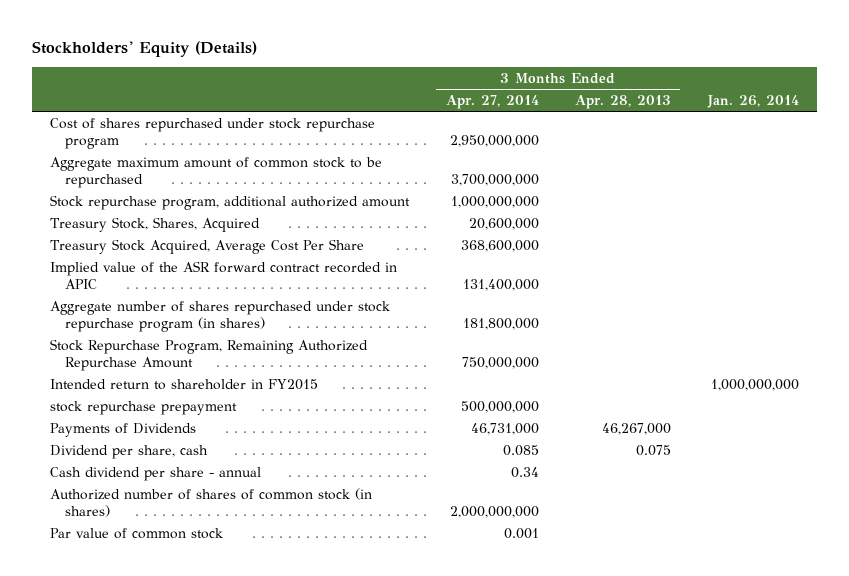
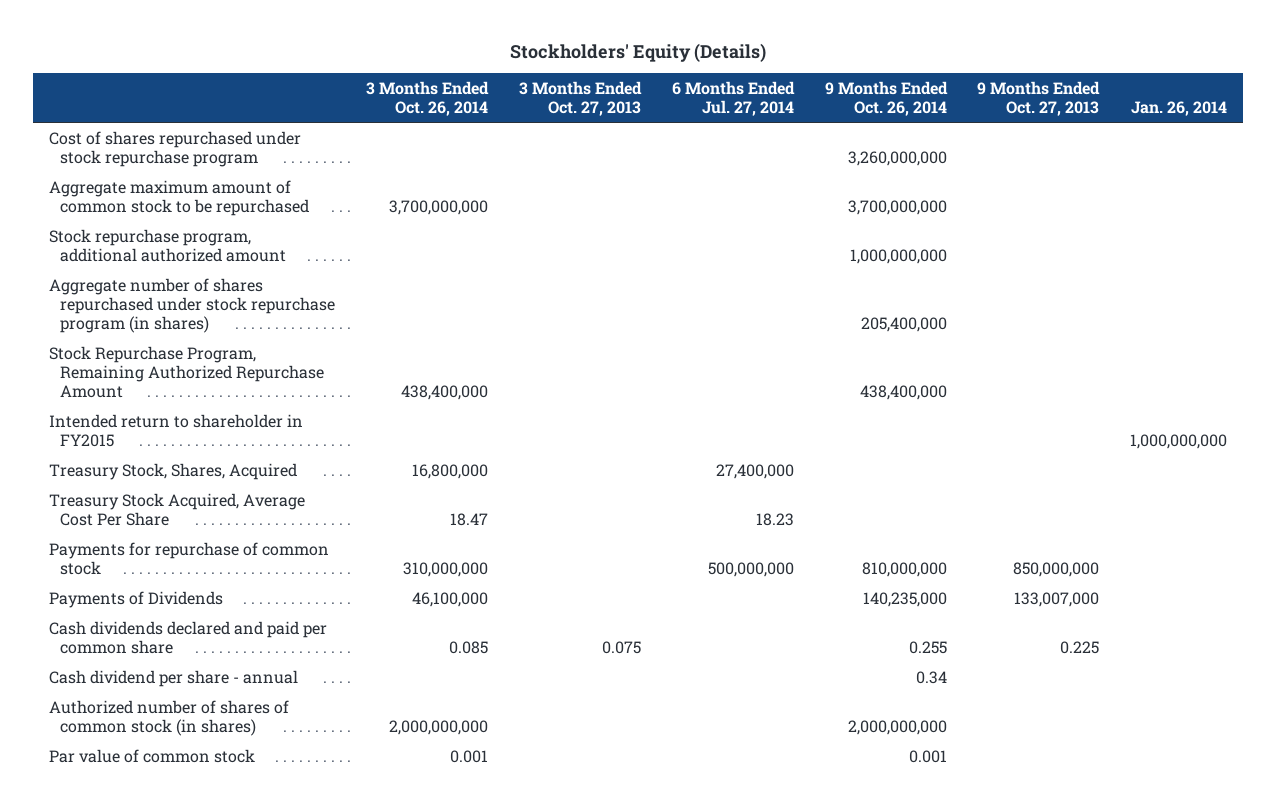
- | 3 Months Ended Apr. 27, 2014 | 3 Months Ended Apr. 28, 2013 | Jan. 26, 2014
+ | 3 Months Ended Oct. 26, 2014 | 3 Months Ended Oct. 27, 2013 | 6 Months Ended Jul. 27, 2014 | 9 Months Ended Oct. 26, 2014 | 9 Months Ended Oct. 27, 2013 | Jan. 26, 2014
- Implied value of the ASR forward contract recorded in APIC | 131,400,000 | |
- stock repurchase prepayment | 500,000,000 | |
moved down: Treasury Stock, Shares, Acquired | 16,800,000 | | 27,400,000 | | |
moved down: Treasury Stock Acquired, Average Cost Per Share | 18.47 | | 18.23 | | |
+ Payments for repurchase of common stock | 310,000,000 | | 500,000,000 | 810,000,000 | 850,000,000 |
- Dividend per share, cash | 0.085 | 0.075 |
+ Cash dividends declared and paid per common share | 0.085 | 0.075 | | 0.255 | 0.225 |

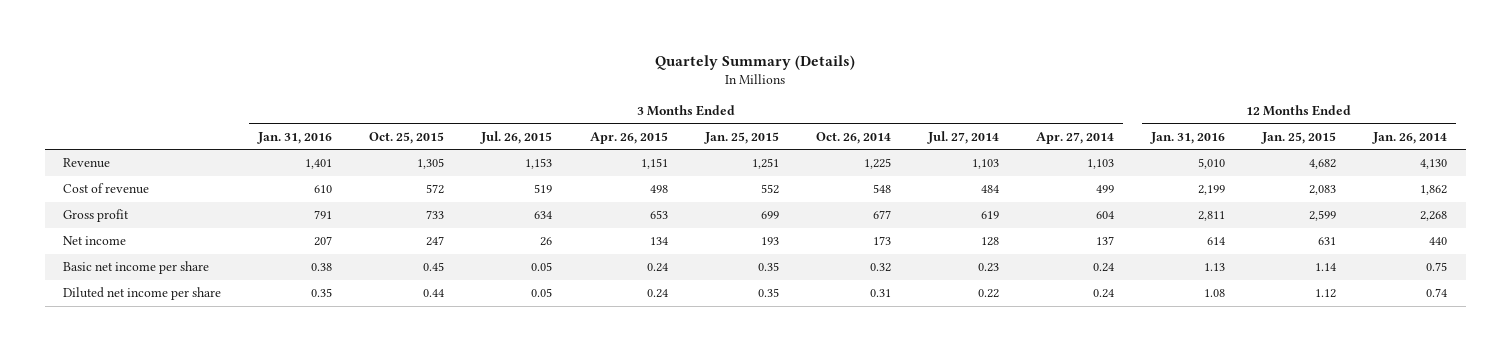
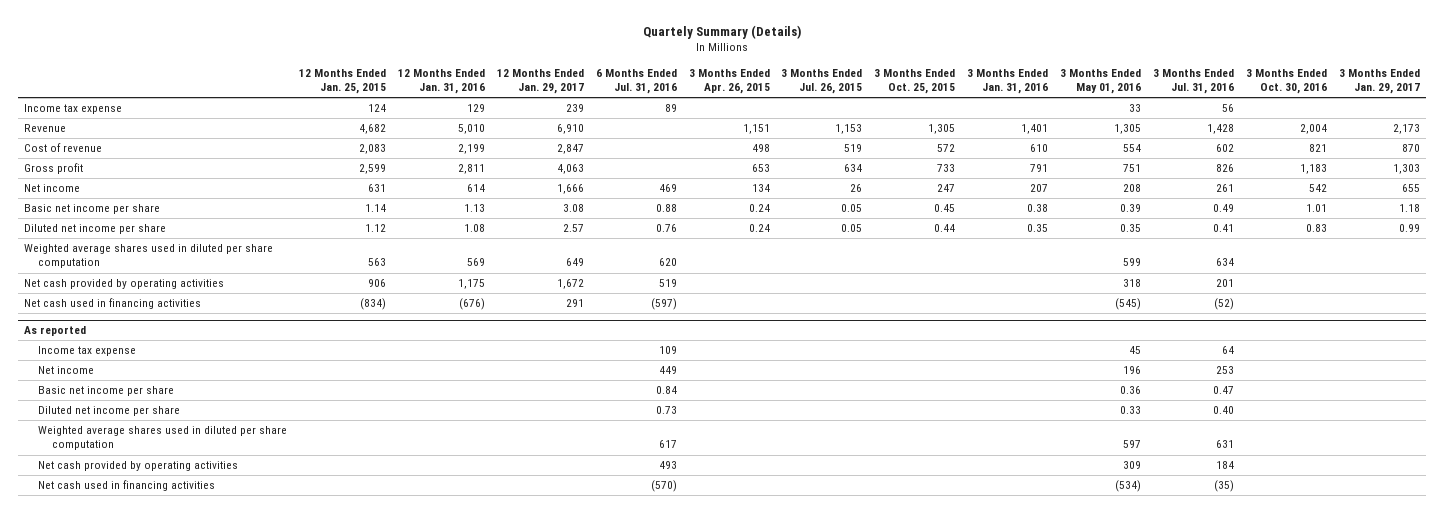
- | 3 Months Ended Jan. 31, 2016 | 3 Months Ended Oct. 25, 2015 | 3 Months Ended Jul. 26, 2015 | 3 Months Ended Apr. 26, 2015 | 3 Months Ended Jan. 25, 2015 | 3 Months Ended Oct. 26, 2014 | 3 Months Ended Jul. 27, 2014 | 3 Months Ended Apr. 27, 2014 | 12 Months Ended Jan. 31, 2016 | 12 Months Ended Jan. 25, 2015 | 12 Months Ended Jan. 26, 2014
+ | 12 Months Ended Jan. 25, 2015 | 12 Months Ended Jan. 31, 2016 | 12 Months Ended Jan. 29, 2017 | 6 Months Ended Jul. 31, 2016 | 3 Months Ended Apr. 26, 2015 | 3 Months Ended Jul. 26, 2015 | 3 Months Ended Oct. 25, 2015 | 3 Months Ended Jan. 31, 2016 | 3 Months Ended May 01, 2016 | 3 Months Ended Jul. 31, 2016 | 3 Months Ended Oct. 30, 2016 | 3 Months Ended Jan. 29, 2017
+ Income tax expense | 124 | 129 | 239 | 89 | | | | | 33 | 56 | |
+ Weighted average shares used in diluted per share computation | 563 | 569 | 649 | 620 | | | | | 599 | 634 | |
+ Net cash provided by operating activities | 906 | 1,175 | 1,672 | 519 | | | | | 318 | 201 | |
+ Net cash used in financing activities | (834) | (676) | 291 | (597) | | | | | (545) | (52) | |
+ As reported
+ Income tax expense | | | | 109 | | | | | 45 | 64 | |
+ Net income | | | | 449 | | | | | 196 | 253 | |
+ Basic net income per share | | | | 0.84 | | | | | 0.36 | 0.47 | |
+ Diluted net income per share | | | | 0.73 | | | | | 0.33 | 0.40 | |
+ Weighted average shares used in diluted per share computation | | | | 617 | | | | | 597 | 631 | |
+ Net cash provided by operating activities | | | | 493 | | | | | 309 | 184 | |
+ Net cash used in financing activities | | | | (570) | | | | | (534) | (35) | |

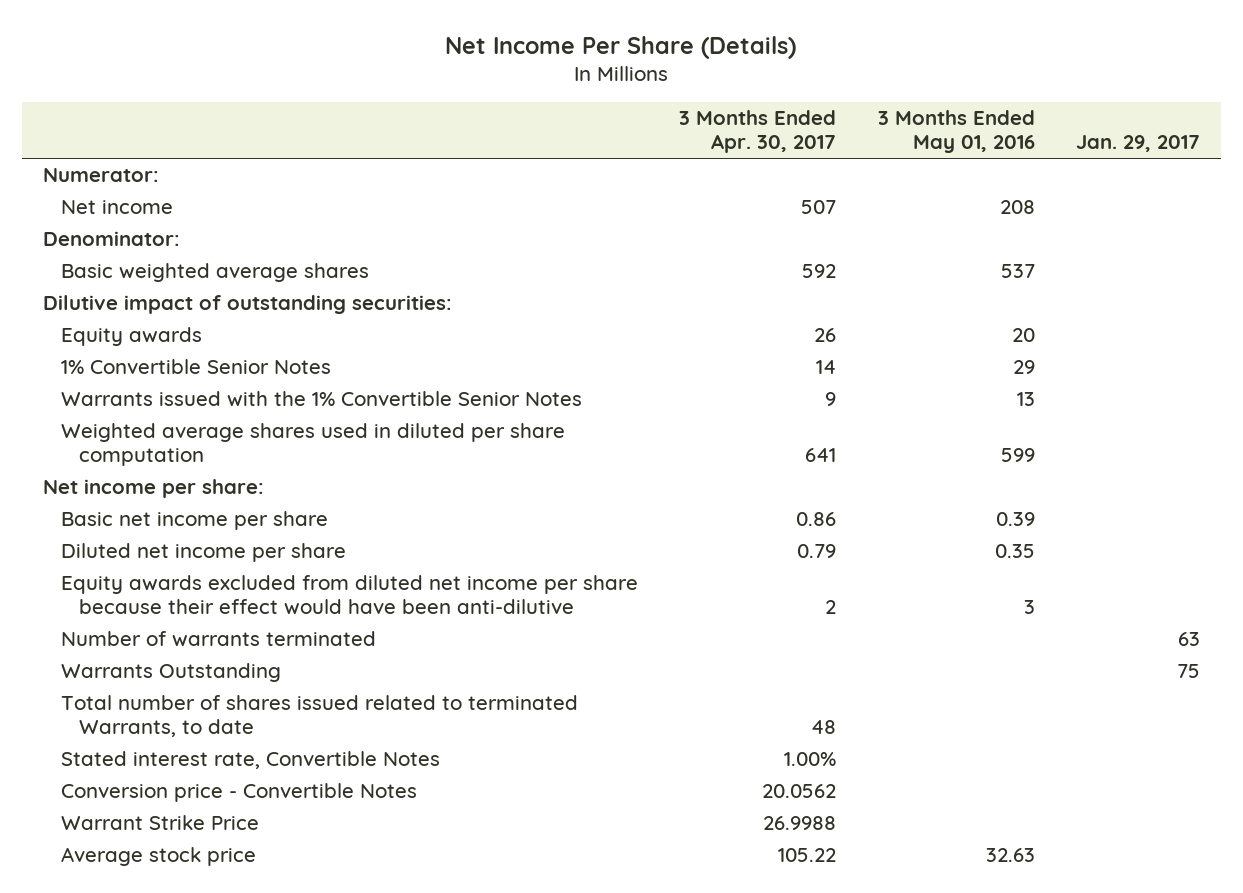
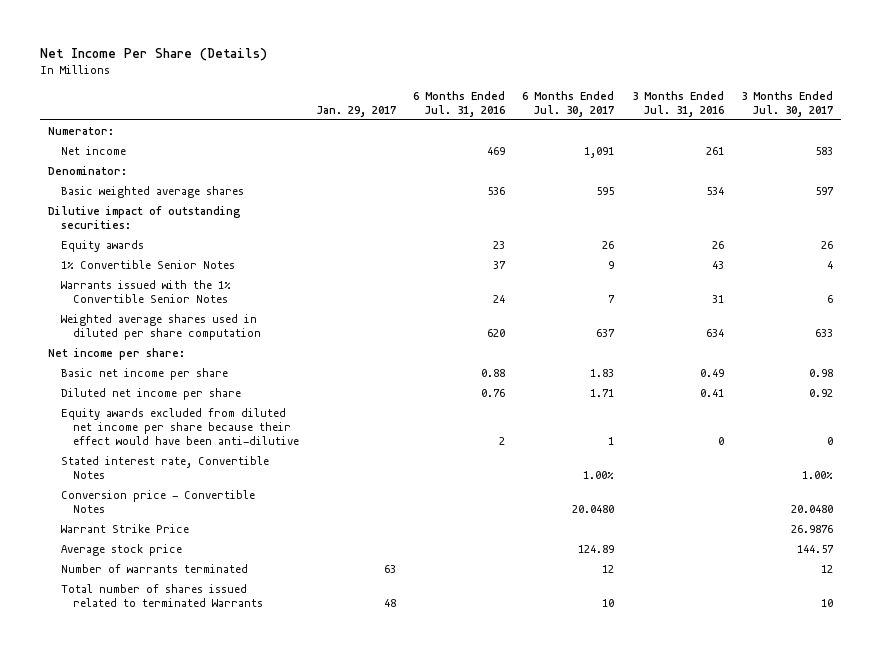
- | 3 Months Ended Apr. 30, 2017 | 3 Months Ended May 01, 2016 | Jan. 29, 2017
+ | Jan. 29, 2017 | 6 Months Ended Jul. 31, 2016 | 6 Months Ended Jul. 30, 2017 | 3 Months Ended Jul. 31, 2016 | 3 Months Ended Jul. 30, 2017
- Warrants Outstanding | | | 75
- Total number of shares issued related to terminated Warrants, to date | 48 | |
moved down: Number of warrants terminated | 63 | | 12 | | 12
+ Total number of shares issued related to terminated Warrants | 48 | | 10 | | 10

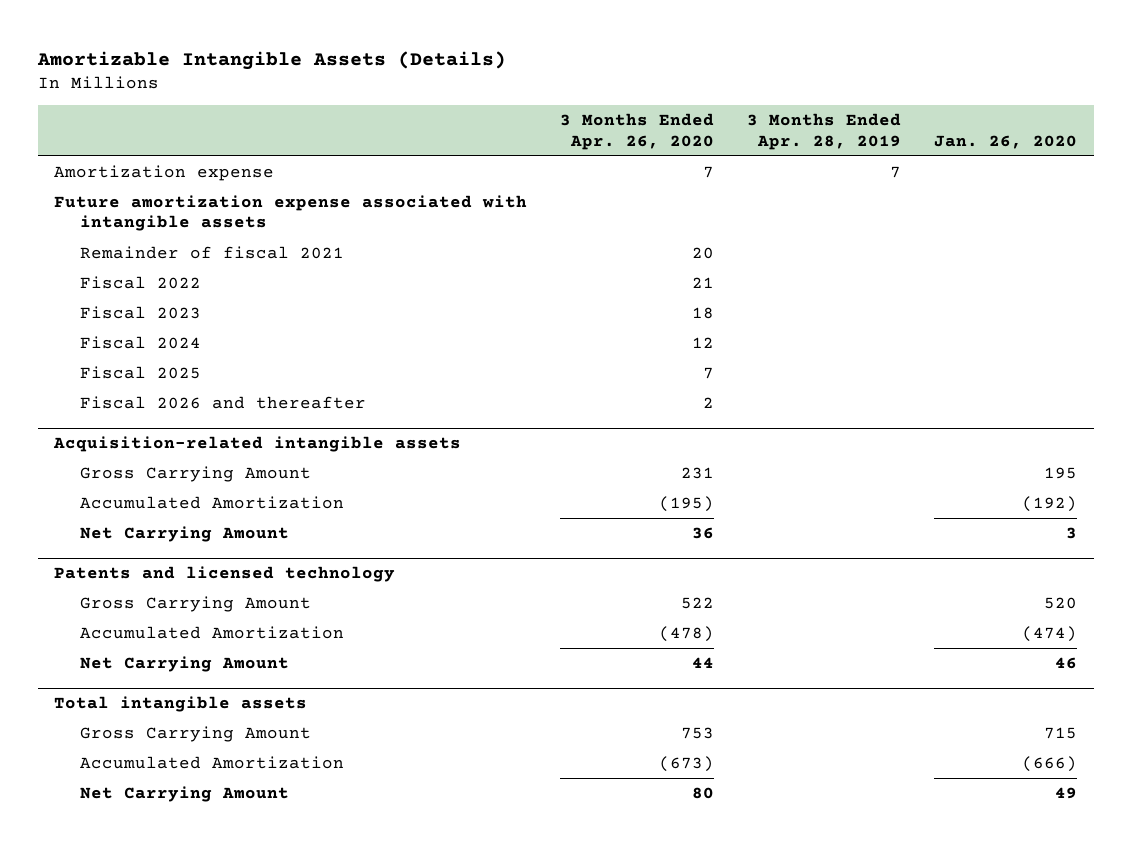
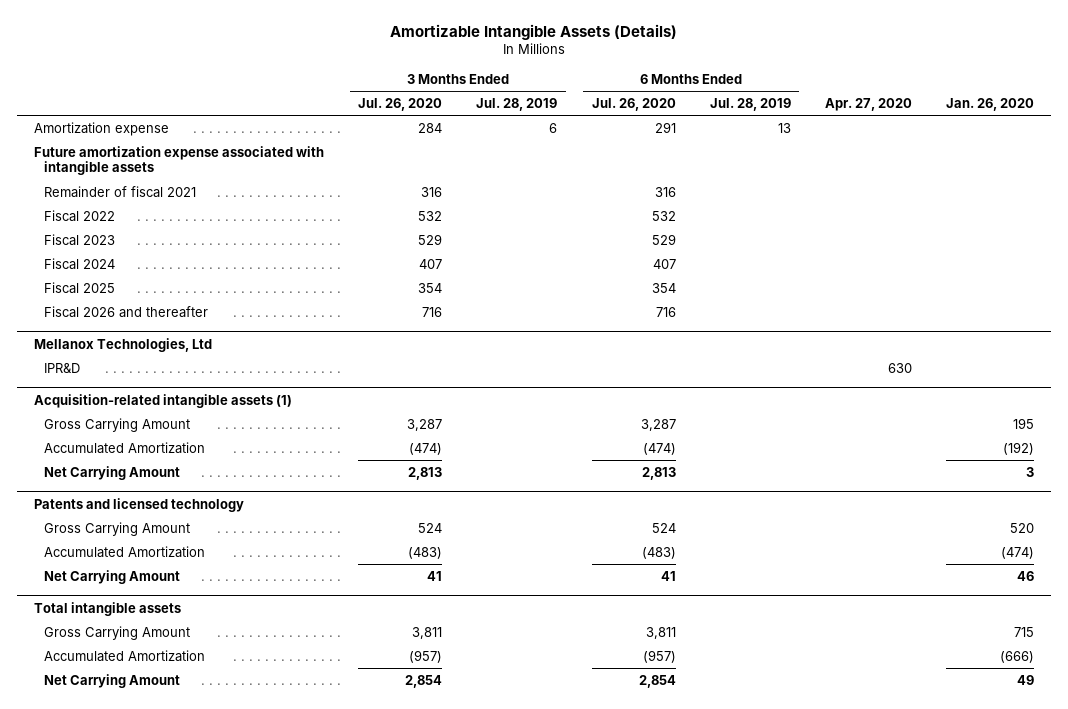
- | 3 Months Ended Apr. 26, 2020 | 3 Months Ended Apr. 28, 2019 | Jan. 26, 2020
+ | 3 Months Ended Jul. 26, 2020 | 3 Months Ended Jul. 28, 2019 | 6 Months Ended Jul. 26, 2020 | 6 Months Ended Jul. 28, 2019 | Apr. 27, 2020 | Jan. 26, 2020
- Acquisition-related intangible assets
+ Mellanox Technologies, Ltd
+ IPR&D | | | | | 630 |
+ Acquisition-related intangible assets (1)

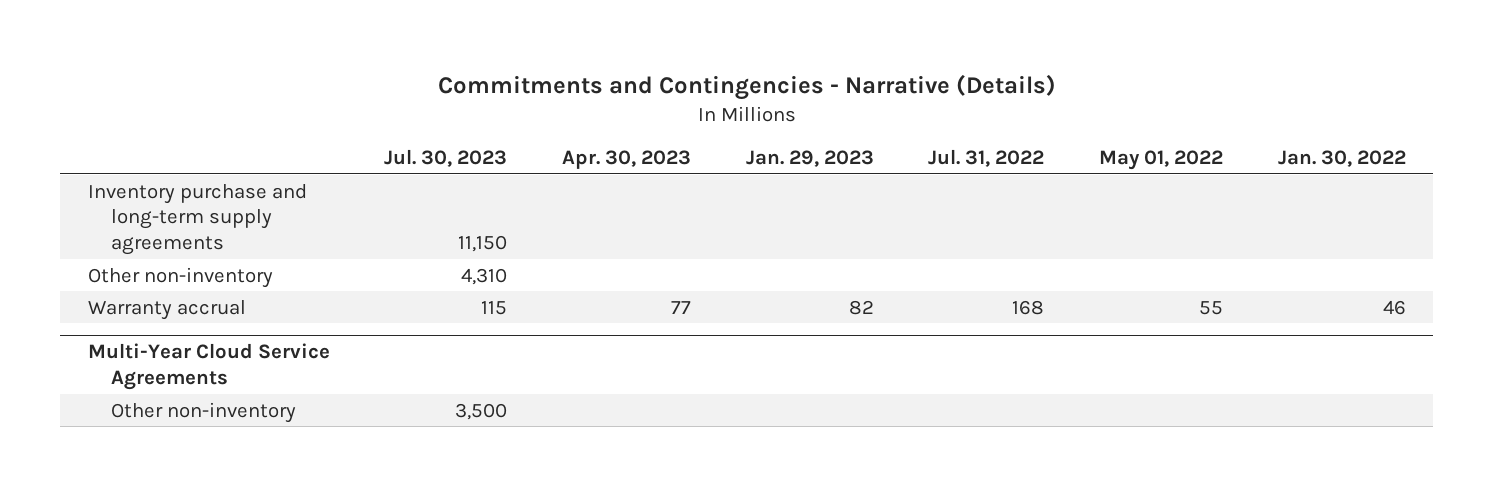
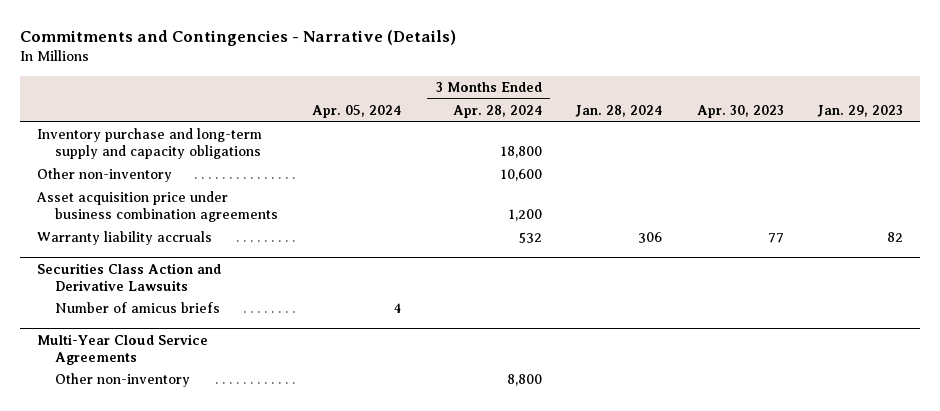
- | Jul. 30, 2023 | Apr. 30, 2023 | Jan. 29, 2023 | Jul. 31, 2022 | May 01, 2022 | Jan. 30, 2022
+ | Apr. 05, 2024 | 3 Months Ended Apr. 28, 2024 | Jan. 28, 2024 | Apr. 30, 2023 | Jan. 29, 2023
- Inventory purchase and long-term supply agreements | 11,150 | | | | |
+ Inventory purchase and long-term supply and capacity obligations | | 18,800 | | |
- Warranty accrual | 115 | 77 | 82 | 168 | 55 | 46
+ Asset acquisition price under business combination agreements | | 1,200 | | |
+ Warranty liability accruals | | 532 | 306 | 77 | 82
+ Securities Class Action and Derivative Lawsuits
+ Number of amicus briefs | 4 | | | |

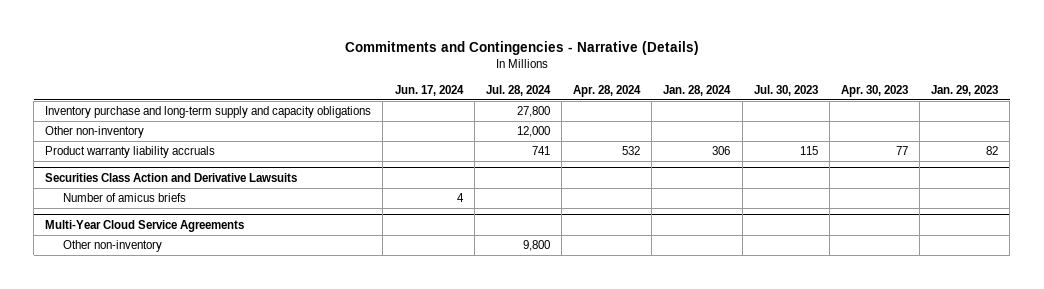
- | Apr. 05, 2024 | 3 Months Ended Apr. 28, 2024 | Jan. 28, 2024 | Apr. 30, 2023 | Jan. 29, 2023
+ | Jun. 17, 2024 | Jul. 28, 2024 | Apr. 28, 2024 | Jan. 28, 2024 | Jul. 30, 2023 | Apr. 30, 2023 | Jan. 29, 2023
- Asset acquisition price under business combination agreements | | 1,200 | | |
- Warranty liability accruals | | 532 | 306 | 77 | 82
+ Product warranty liability accruals | | 741 | 532 | 306 | 115 | 77 | 82

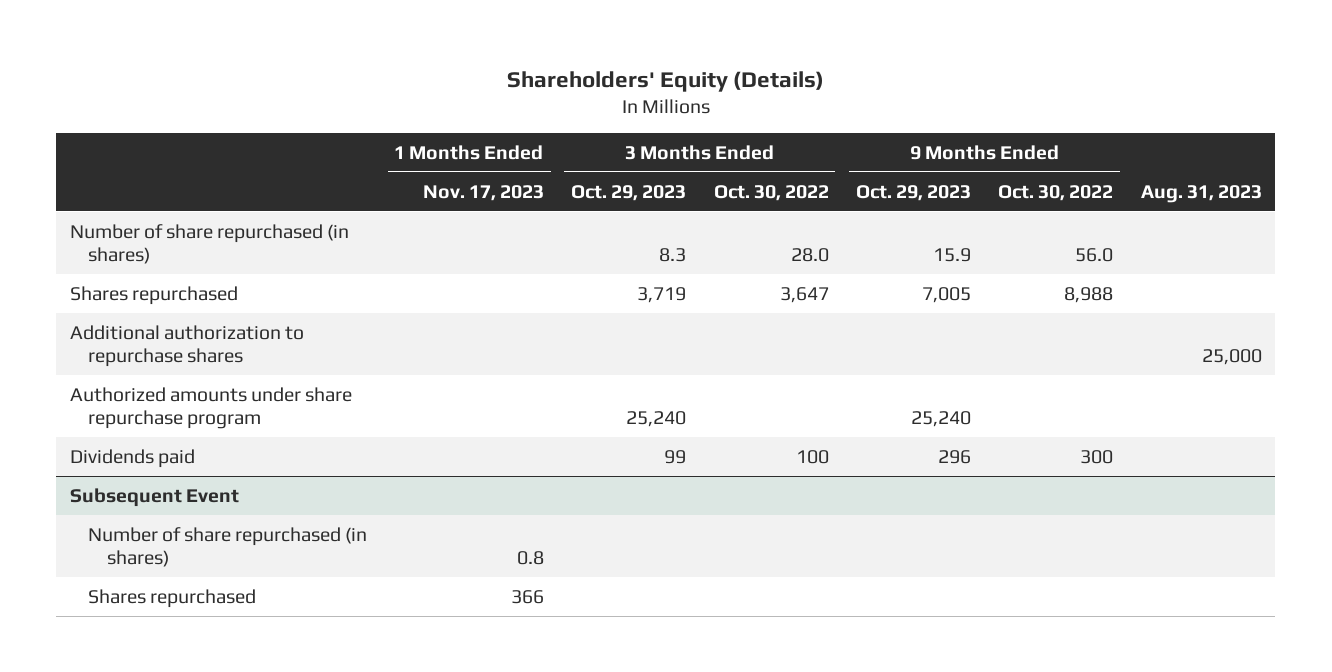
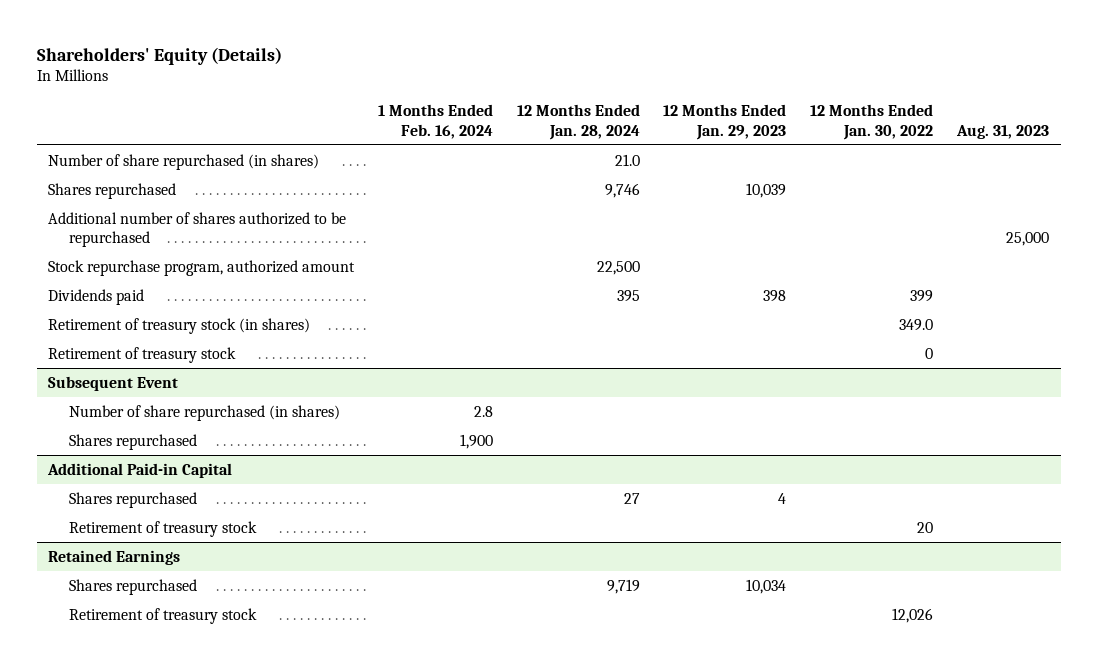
- | 1 Months Ended Nov. 17, 2023 | 3 Months Ended Oct. 29, 2023 | 3 Months Ended Oct. 30, 2022 | 9 Months Ended Oct. 29, 2023 | 9 Months Ended Oct. 30, 2022 | Aug. 31, 2023
+ | 1 Months Ended Feb. 16, 2024 | 12 Months Ended Jan. 28, 2024 | 12 Months Ended Jan. 29, 2023 | 12 Months Ended Jan. 30, 2022 | Aug. 31, 2023
- Additional authorization to repurchase shares | | | | | | 25,000
- Authorized amounts under share repurchase program | | 25,240 | | 25,240 | |
+ Additional number of shares authorized to be repurchased | | | | | 25,000
+ Stock repurchase program, authorized amount | | 22,500 | | |
+ Retirement of treasury stock (in shares) | | | | 349.0 |
+ Retirement of treasury stock | | | | 0 |
+ Additional Paid-in Capital
+ Shares repurchased | | 27 | 4 | |
+ Retirement of treasury stock | | | | 20 |
+ Retained Earnings
+ Shares repurchased | | 9,719 | 10,034 | |
+ Retirement of treasury stock | | | | 12,026 |

